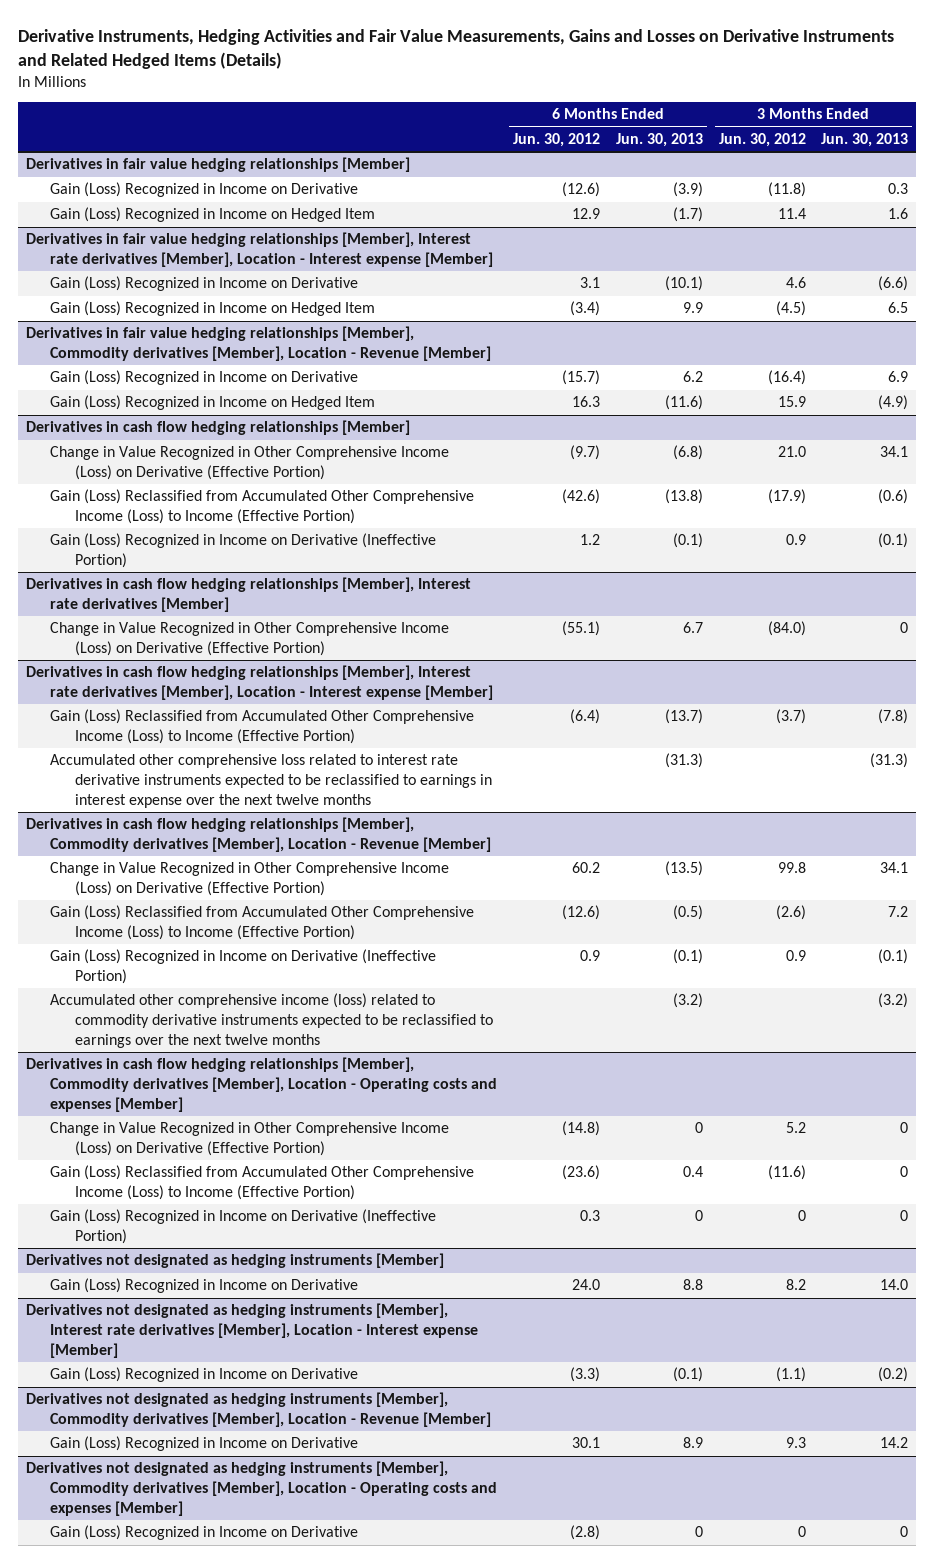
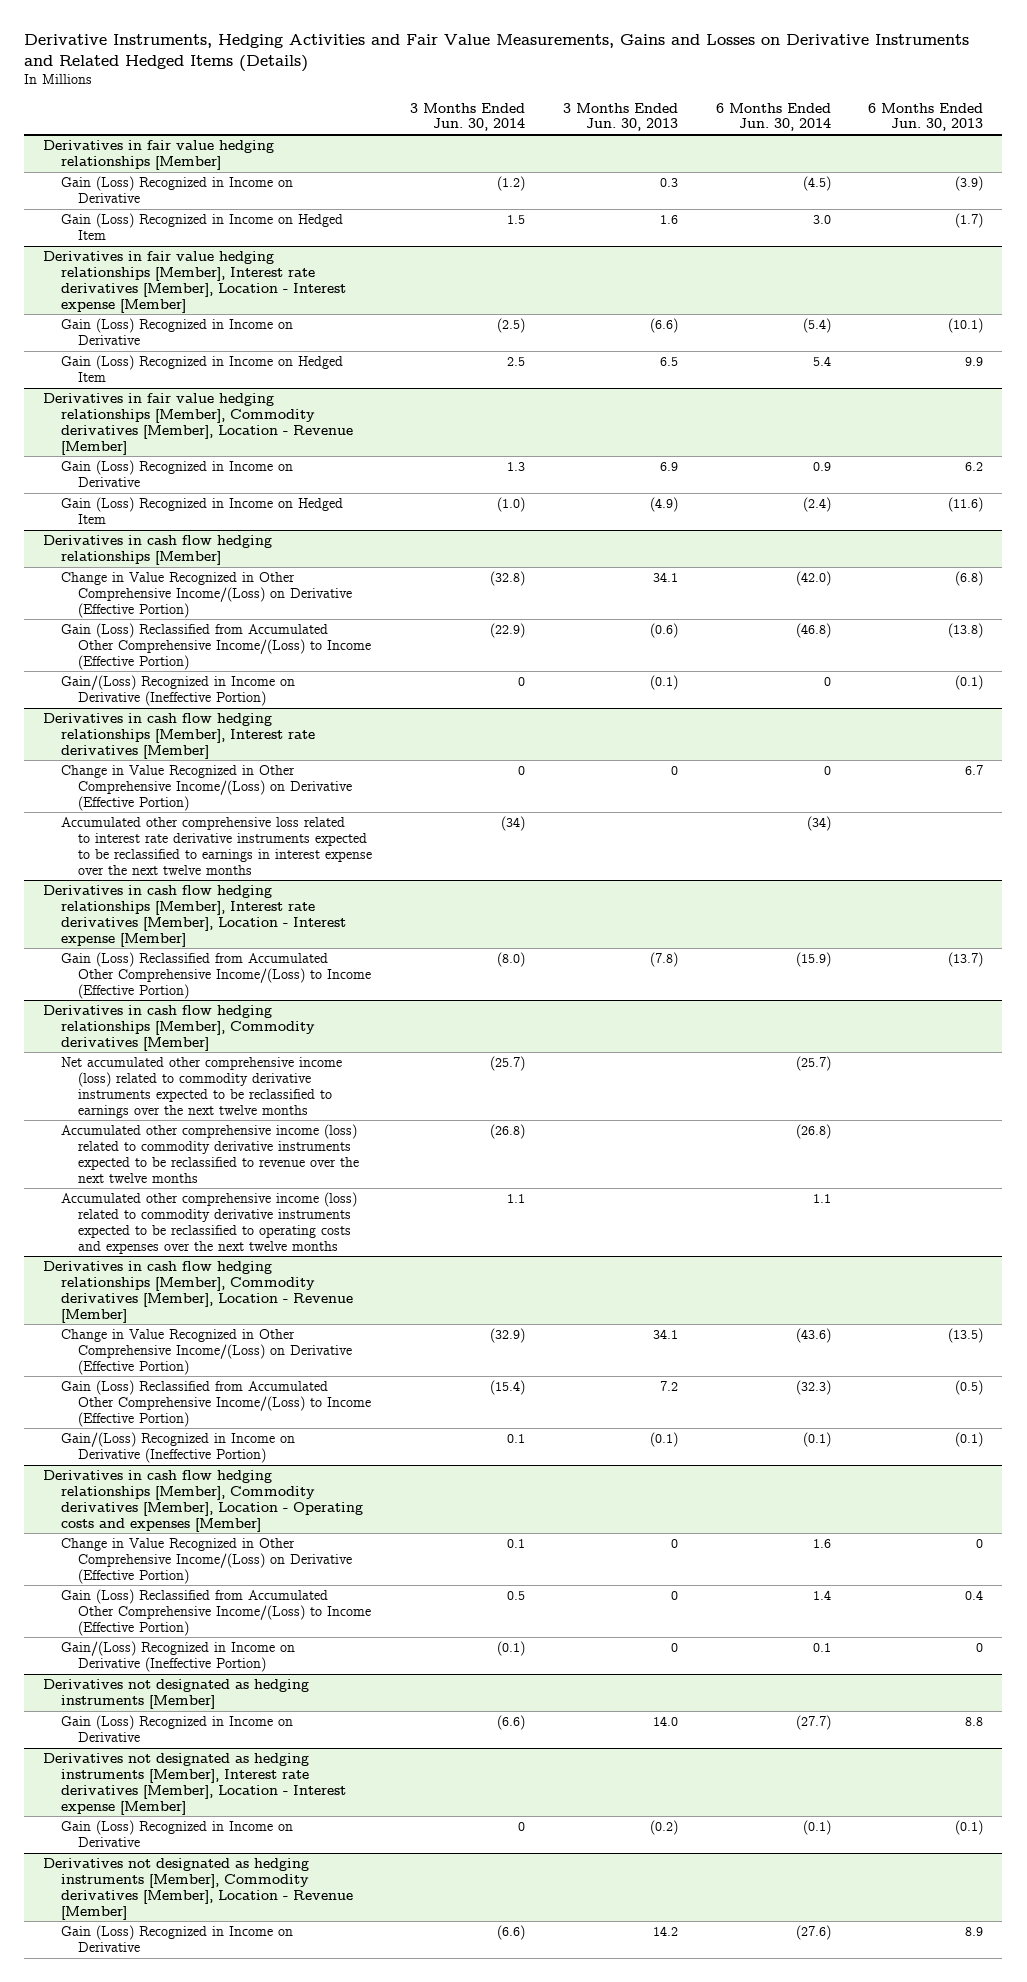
- | 6 Months Ended Jun. 30, 2012 | 6 Months Ended Jun. 30, 2013 | 3 Months Ended Jun. 30, 2012 | 3 Months Ended Jun. 30, 2013
+ | 3 Months Ended Jun. 30, 2014 | 3 Months Ended Jun. 30, 2013 | 6 Months Ended Jun. 30, 2014 | 6 Months Ended Jun. 30, 2013
@ Derivatives in cash flow hedging relationships [Member]
- Change in Value Recognized in Other Comprehensive Income (Loss) on Derivative (Effective Portion) | (9.7) | (6.8) | 21.0 | 34.1
- Gain (Loss) Reclassified from Accumulated Other Comprehensive Income (Loss) to Income (Effective Portion) | (42.6) | (13.8) | (17.9) | (0.6)
- Gain (Loss) Recognized in Income on Derivative (Ineffective Portion) | 1.2 | (0.1) | 0.9 | (0.1)
+ Change in Value Recognized in Other Comprehensive Income/(Loss) on Derivative (Effective Portion) | (32.8) | 34.1 | (42.0) | (6.8)
+ Gain (Loss) Reclassified from Accumulated Other Comprehensive Income/(Loss) to Income (Effective Portion) | (22.9) | (0.6) | (46.8) | (13.8)
+ Gain/(Loss) Recognized in Income on Derivative (Ineffective Portion) | 0 | (0.1) | 0 | (0.1)
@ Derivatives in cash flow hedging relationships [Member], Interest rate derivatives [Member]
- Change in Value Recognized in Other Comprehensive Income (Loss) on Derivative (Effective Portion) | (55.1) | 6.7 | (84.0) | 0
+ Change in Value Recognized in Other Comprehensive Income/(Loss) on Derivative (Effective Portion) | 0 | 0 | 0 | 6.7
+ Accumulated other comprehensive loss related to interest rate derivative instruments expected to be reclassified to earnings in interest expense over the next twelve months | (34) | | (34) |
@ Derivatives in cash flow hedging relationships [Member], Interest rate derivatives [Member], Location - Interest expense [Member]
- Gain (Loss) Reclassified from Accumulated Other Comprehensive Income (Loss) to Income (Effective Portion) | (6.4) | (13.7) | (3.7) | (7.8)
- Accumulated other comprehensive loss related to interest rate derivative instruments expected to be reclassified to earnings in interest expense over the next twelve months | | (31.3) | | (31.3)
+ Gain (Loss) Reclassified from Accumulated Other Comprehensive Income/(Loss) to Income (Effective Portion) | (8.0) | (7.8) | (15.9) | (13.7)
+ Derivatives in cash flow hedging relationships [Member], Commodity derivatives [Member]
+ Net accumulated other comprehensive income (loss) related to commodity derivative instruments expected to be reclassified to earnings over the next twelve months | (25.7) | | (25.7) |
+ Accumulated other comprehensive income (loss) related to commodity derivative instruments expected to be reclassified to revenue over the next twelve months | (26.8) | | (26.8) |
+ Accumulated other comprehensive income (loss) related to commodity derivative instruments expected to be reclassified to operating costs and expenses over the next twelve months | 1.1 | | 1.1 |
@ Derivatives in cash flow hedging relationships [Member], Commodity derivatives [Member], Location - Revenue [Member]
- Change in Value Recognized in Other Comprehensive Income (Loss) on Derivative (Effective Portion) | 60.2 | (13.5) | 99.8 | 34.1
- Gain (Loss) Reclassified from Accumulated Other Comprehensive Income (Loss) to Income (Effective Portion) | (12.6) | (0.5) | (2.6) | 7.2
- Gain (Loss) Recognized in Income on Derivative (Ineffective Portion) | 0.9 | (0.1) | 0.9 | (0.1)
- Accumulated other comprehensive income (loss) related to commodity derivative instruments expected to be reclassified to earnings over the next twelve months | | (3.2) | | (3.2)
+ Change in Value Recognized in Other Comprehensive Income/(Loss) on Derivative (Effective Portion) | (32.9) | 34.1 | (43.6) | (13.5)
+ Gain (Loss) Reclassified from Accumulated Other Comprehensive Income/(Loss) to Income (Effective Portion) | (15.4) | 7.2 | (32.3) | (0.5)
+ Gain/(Loss) Recognized in Income on Derivative (Ineffective Portion) | 0.1 | (0.1) | (0.1) | (0.1)
@ Derivatives in cash flow hedging relationships [Member], Commodity derivatives [Member], Location - Operating costs and expenses [Member]
- Change in Value Recognized in Other Comprehensive Income (Loss) on Derivative (Effective Portion) | (14.8) | 0 | 5.2 | 0
- Gain (Loss) Reclassified from Accumulated Other Comprehensive Income (Loss) to Income (Effective Portion) | (23.6) | 0.4 | (11.6) | 0
- Gain (Loss) Recognized in Income on Derivative (Ineffective Portion) | 0.3 | 0 | 0 | 0
+ Change in Value Recognized in Other Comprehensive Income/(Loss) on Derivative (Effective Portion) | 0.1 | 0 | 1.6 | 0
+ Gain (Loss) Reclassified from Accumulated Other Comprehensive Income/(Loss) to Income (Effective Portion) | 0.5 | 0 | 1.4 | 0.4
+ Gain/(Loss) Recognized in Income on Derivative (Ineffective Portion) | (0.1) | 0 | 0.1 | 0
- Derivatives not designated as hedging instruments [Member], Commodity derivatives [Member], Location - Operating costs and expenses [Member]
- Gain (Loss) Recognized in Income on Derivative | (2.8) | 0 | 0 | 0

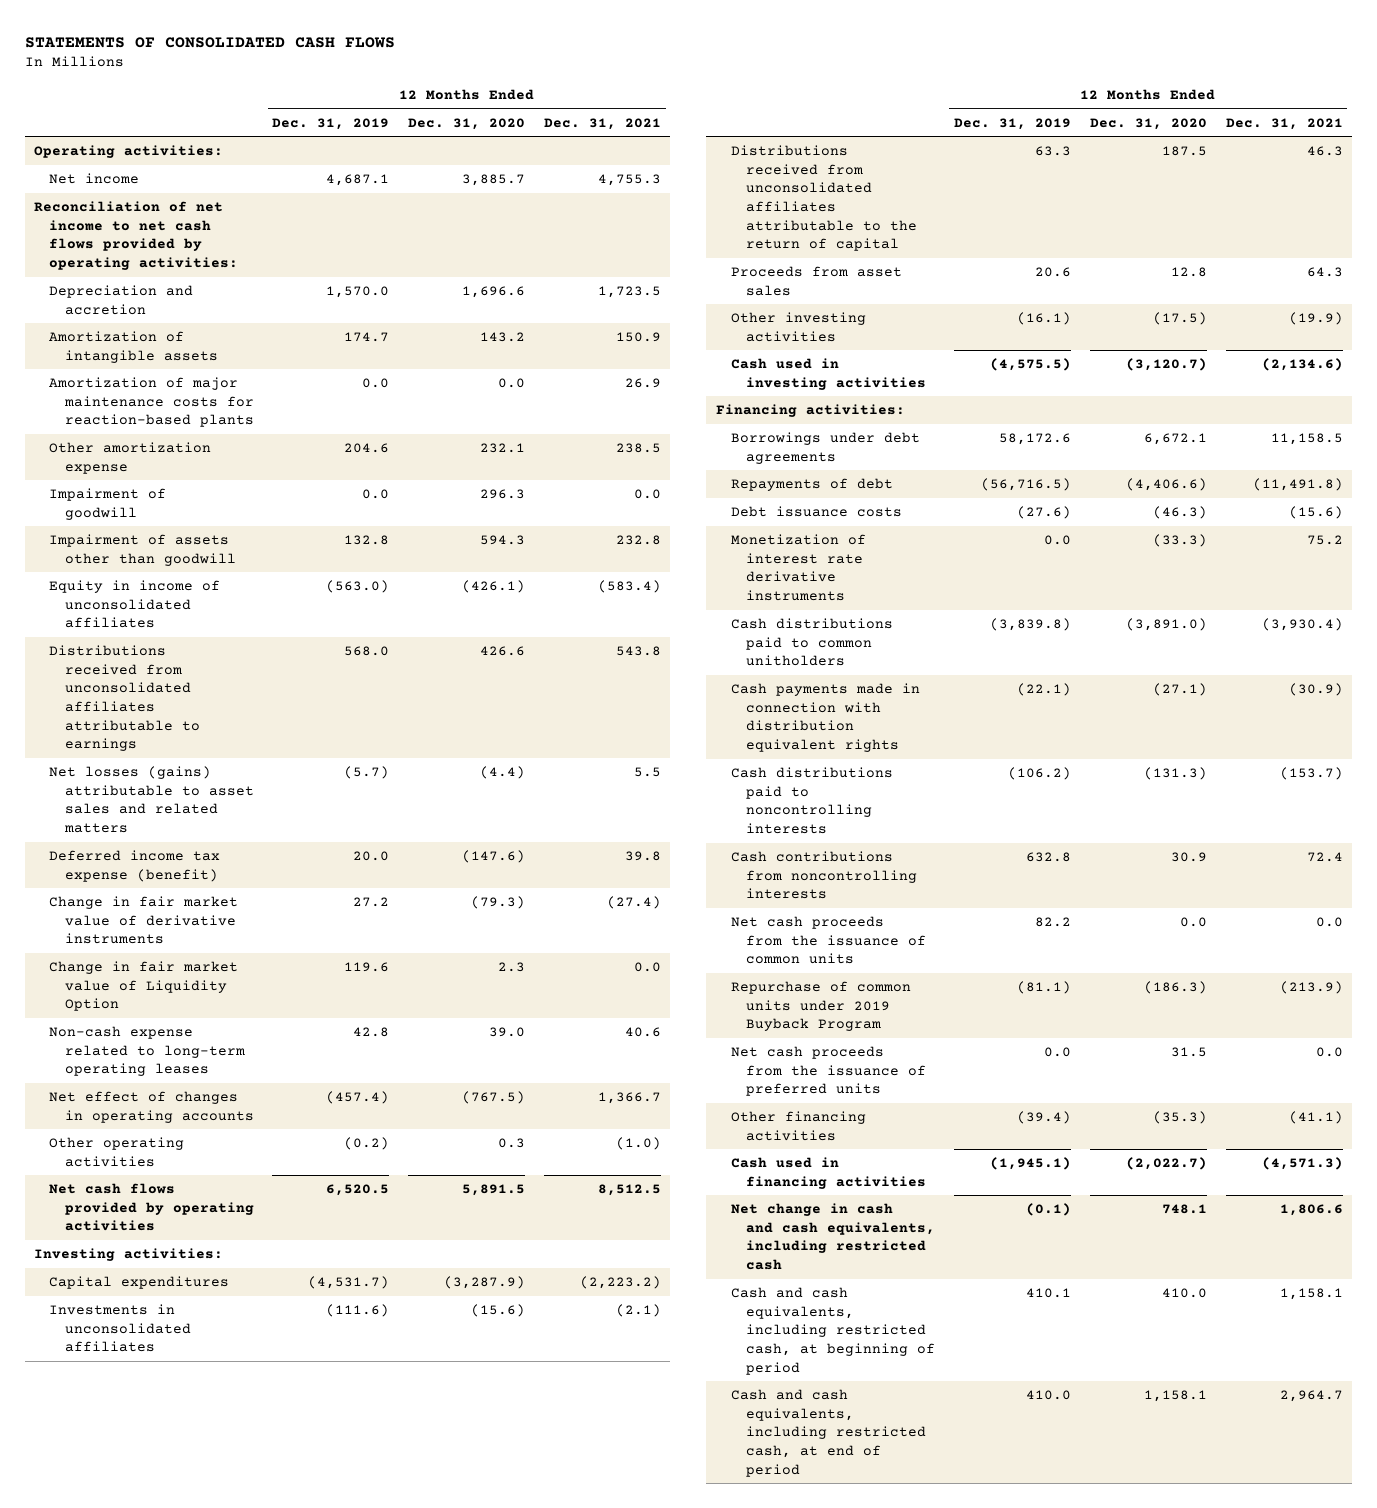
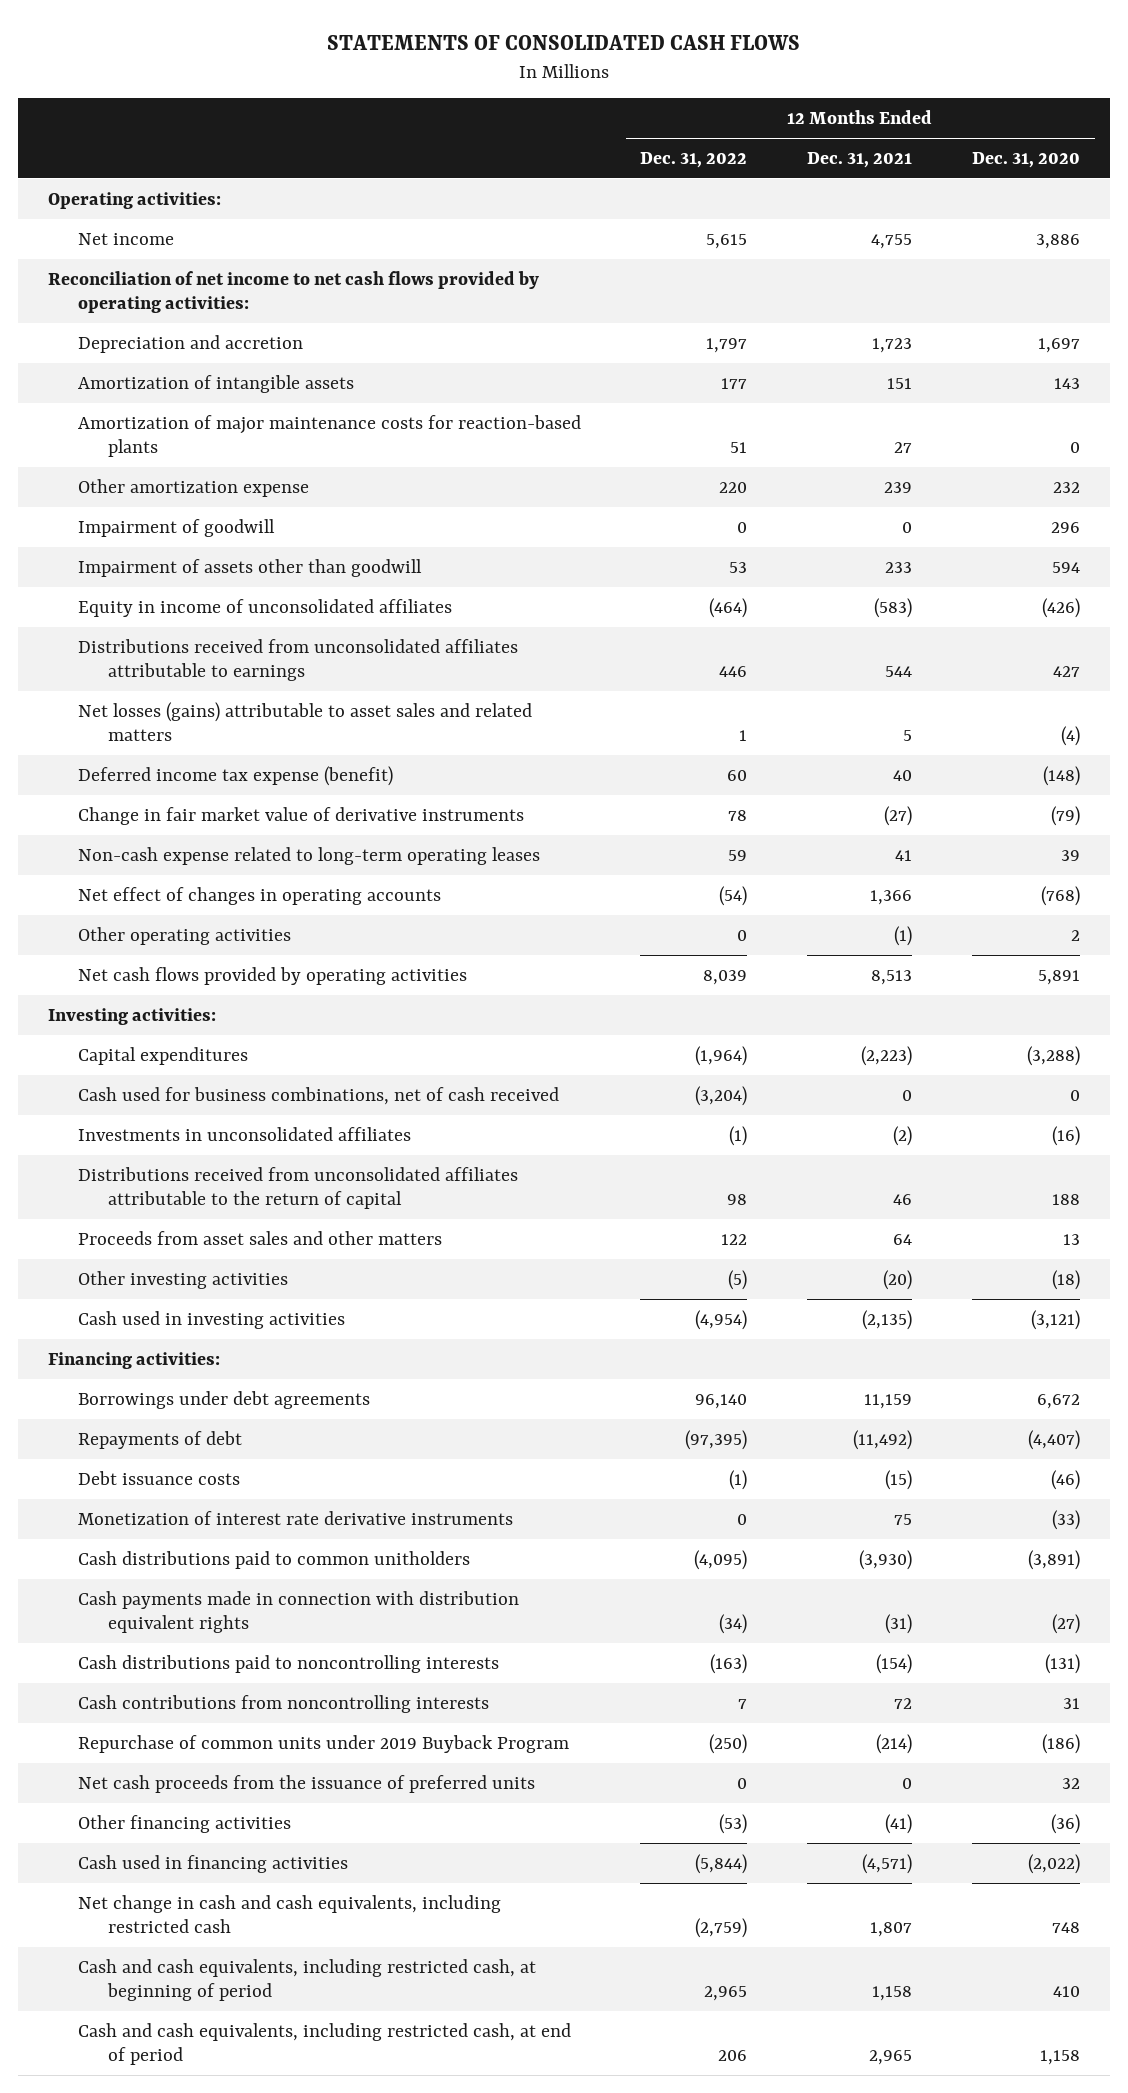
- | 12 Months Ended Dec. 31, 2019 | 12 Months Ended Dec. 31, 2020 | 12 Months Ended Dec. 31, 2021
+ | 12 Months Ended Dec. 31, 2022 | 12 Months Ended Dec. 31, 2021 | 12 Months Ended Dec. 31, 2020
- Net income | 4,687.1 | 3,885.7 | 4,755.3
+ Net income | 5,615 | 4,755 | 3,886
- Depreciation and accretion | 1,570.0 | 1,696.6 | 1,723.5
- Amortization of intangible assets | 174.7 | 143.2 | 150.9
- Amortization of major maintenance costs for reaction-based plants | 0.0 | 0.0 | 26.9
- Other amortization expense | 204.6 | 232.1 | 238.5
- Impairment of goodwill | 0.0 | 296.3 | 0.0
- Impairment of assets other than goodwill | 132.8 | 594.3 | 232.8
- Equity in income of unconsolidated affiliates | (563.0) | (426.1) | (583.4)
- Distributions received from unconsolidated affiliates attributable to earnings | 568.0 | 426.6 | 543.8
- Net losses (gains) attributable to asset sales and related matters | (5.7) | (4.4) | 5.5
- Deferred income tax expense (benefit) | 20.0 | (147.6) | 39.8
- Change in fair market value of derivative instruments | 27.2 | (79.3) | (27.4)
- Change in fair market value of Liquidity Option | 119.6 | 2.3 | 0.0
- Non-cash expense related to long-term operating leases | 42.8 | 39.0 | 40.6
- Net effect of changes in operating accounts | (457.4) | (767.5) | 1,366.7
- Other operating activities | (0.2) | 0.3 | (1.0)
- Net cash flows provided by operating activities | 6,520.5 | 5,891.5 | 8,512.5
+ Depreciation and accretion | 1,797 | 1,723 | 1,697
+ Amortization of intangible assets | 177 | 151 | 143
+ Amortization of major maintenance costs for reaction-based plants | 51 | 27 | 0
+ Other amortization expense | 220 | 239 | 232
+ Impairment of goodwill | 0 | 0 | 296
+ Impairment of assets other than goodwill | 53 | 233 | 594
+ Equity in income of unconsolidated affiliates | (464) | (583) | (426)
+ Distributions received from unconsolidated affiliates attributable to earnings | 446 | 544 | 427
+ Net losses (gains) attributable to asset sales and related matters | 1 | 5 | (4)
+ Deferred income tax expense (benefit) | 60 | 40 | (148)
+ Change in fair market value of derivative instruments | 78 | (27) | (79)
+ Non-cash expense related to long-term operating leases | 59 | 41 | 39
+ Net effect of changes in operating accounts | (54) | 1,366 | (768)
+ Other operating activities | 0 | (1) | 2
+ Net cash flows provided by operating activities | 8,039 | 8,513 | 5,891
- Capital expenditures | (4,531.7) | (3,287.9) | (2,223.2)
- Investments in unconsolidated affiliates | (111.6) | (15.6) | (2.1)
- Distributions received from unconsolidated affiliates attributable to the return of capital | 63.3 | 187.5 | 46.3
- Proceeds from asset sales | 20.6 | 12.8 | 64.3
- Other investing activities | (16.1) | (17.5) | (19.9)
- Cash used in investing activities | (4,575.5) | (3,120.7) | (2,134.6)
+ Capital expenditures | (1,964) | (2,223) | (3,288)
+ Cash used for business combinations, net of cash received | (3,204) | 0 | 0
+ Investments in unconsolidated affiliates | (1) | (2) | (16)
+ Distributions received from unconsolidated affiliates attributable to the return of capital | 98 | 46 | 188
+ Proceeds from asset sales and other matters | 122 | 64 | 13
+ Other investing activities | (5) | (20) | (18)
+ Cash used in investing activities | (4,954) | (2,135) | (3,121)
- Borrowings under debt agreements | 58,172.6 | 6,672.1 | 11,158.5
- Repayments of debt | (56,716.5) | (4,406.6) | (11,491.8)
- Debt issuance costs | (27.6) | (46.3) | (15.6)
- Monetization of interest rate derivative instruments | 0.0 | (33.3) | 75.2
- Cash distributions paid to common unitholders | (3,839.8) | (3,891.0) | (3,930.4)
- Cash payments made in connection with distribution equivalent rights | (22.1) | (27.1) | (30.9)
- Cash distributions paid to noncontrolling interests | (106.2) | (131.3) | (153.7)
- Cash contributions from noncontrolling interests | 632.8 | 30.9 | 72.4
- Net cash proceeds from the issuance of common units | 82.2 | 0.0 | 0.0
- Repurchase of common units under 2019 Buyback Program | (81.1) | (186.3) | (213.9)
- Net cash proceeds from the issuance of preferred units | 0.0 | 31.5 | 0.0
- Other financing activities | (39.4) | (35.3) | (41.1)
- Cash used in financing activities | (1,945.1) | (2,022.7) | (4,571.3)
- Net change in cash and cash equivalents, including restricted cash | (0.1) | 748.1 | 1,806.6
- Cash and cash equivalents, including restricted cash, at beginning of period | 410.1 | 410.0 | 1,158.1
- Cash and cash equivalents, including restricted cash, at end of period | 410.0 | 1,158.1 | 2,964.7
+ Borrowings under debt agreements | 96,140 | 11,159 | 6,672
+ Repayments of debt | (97,395) | (11,492) | (4,407)
+ Debt issuance costs | (1) | (15) | (46)
+ Monetization of interest rate derivative instruments | 0 | 75 | (33)
+ Cash distributions paid to common unitholders | (4,095) | (3,930) | (3,891)
+ Cash payments made in connection with distribution equivalent rights | (34) | (31) | (27)
+ Cash distributions paid to noncontrolling interests | (163) | (154) | (131)
+ Cash contributions from noncontrolling interests | 7 | 72 | 31
+ Repurchase of common units under 2019 Buyback Program | (250) | (214) | (186)
+ Net cash proceeds from the issuance of preferred units | 0 | 0 | 32
+ Other financing activities | (53) | (41) | (36)
+ Cash used in financing activities | (5,844) | (4,571) | (2,022)
+ Net change in cash and cash equivalents, including restricted cash | (2,759) | 1,807 | 748
+ Cash and cash equivalents, including restricted cash, at beginning of period | 2,965 | 1,158 | 410
+ Cash and cash equivalents, including restricted cash, at end of period | 206 | 2,965 | 1,158

